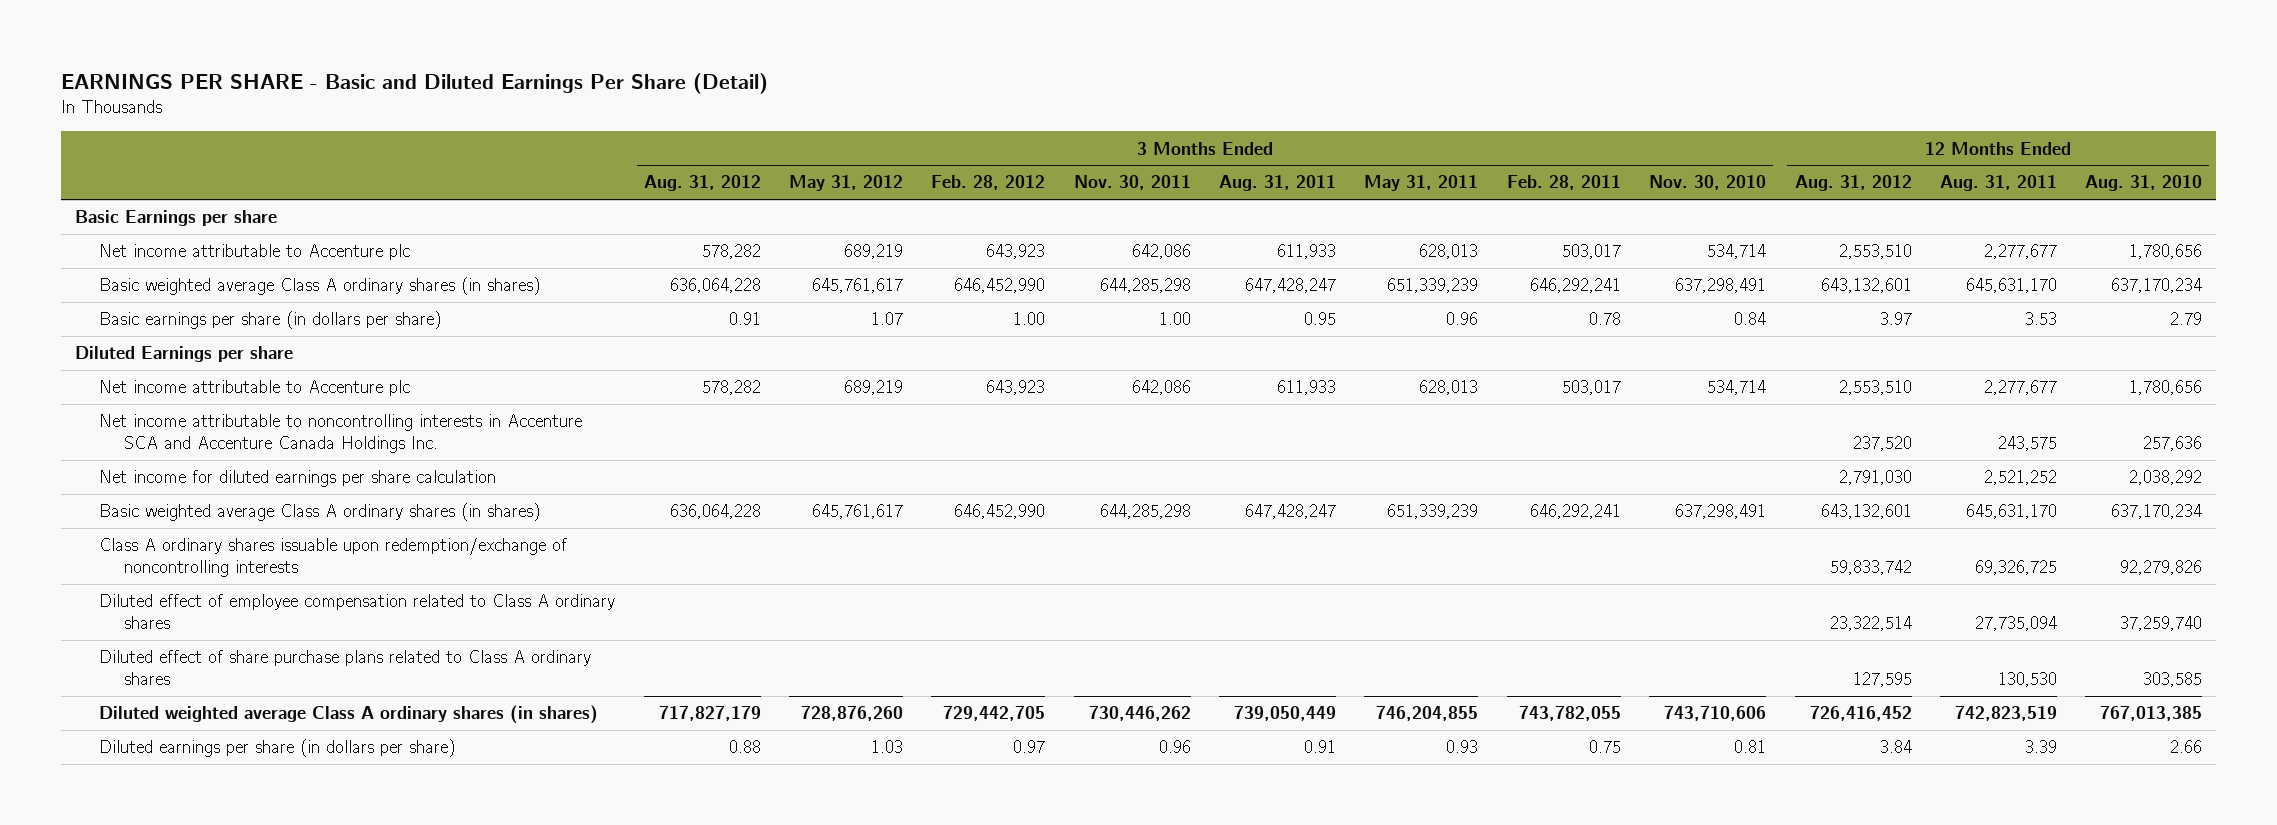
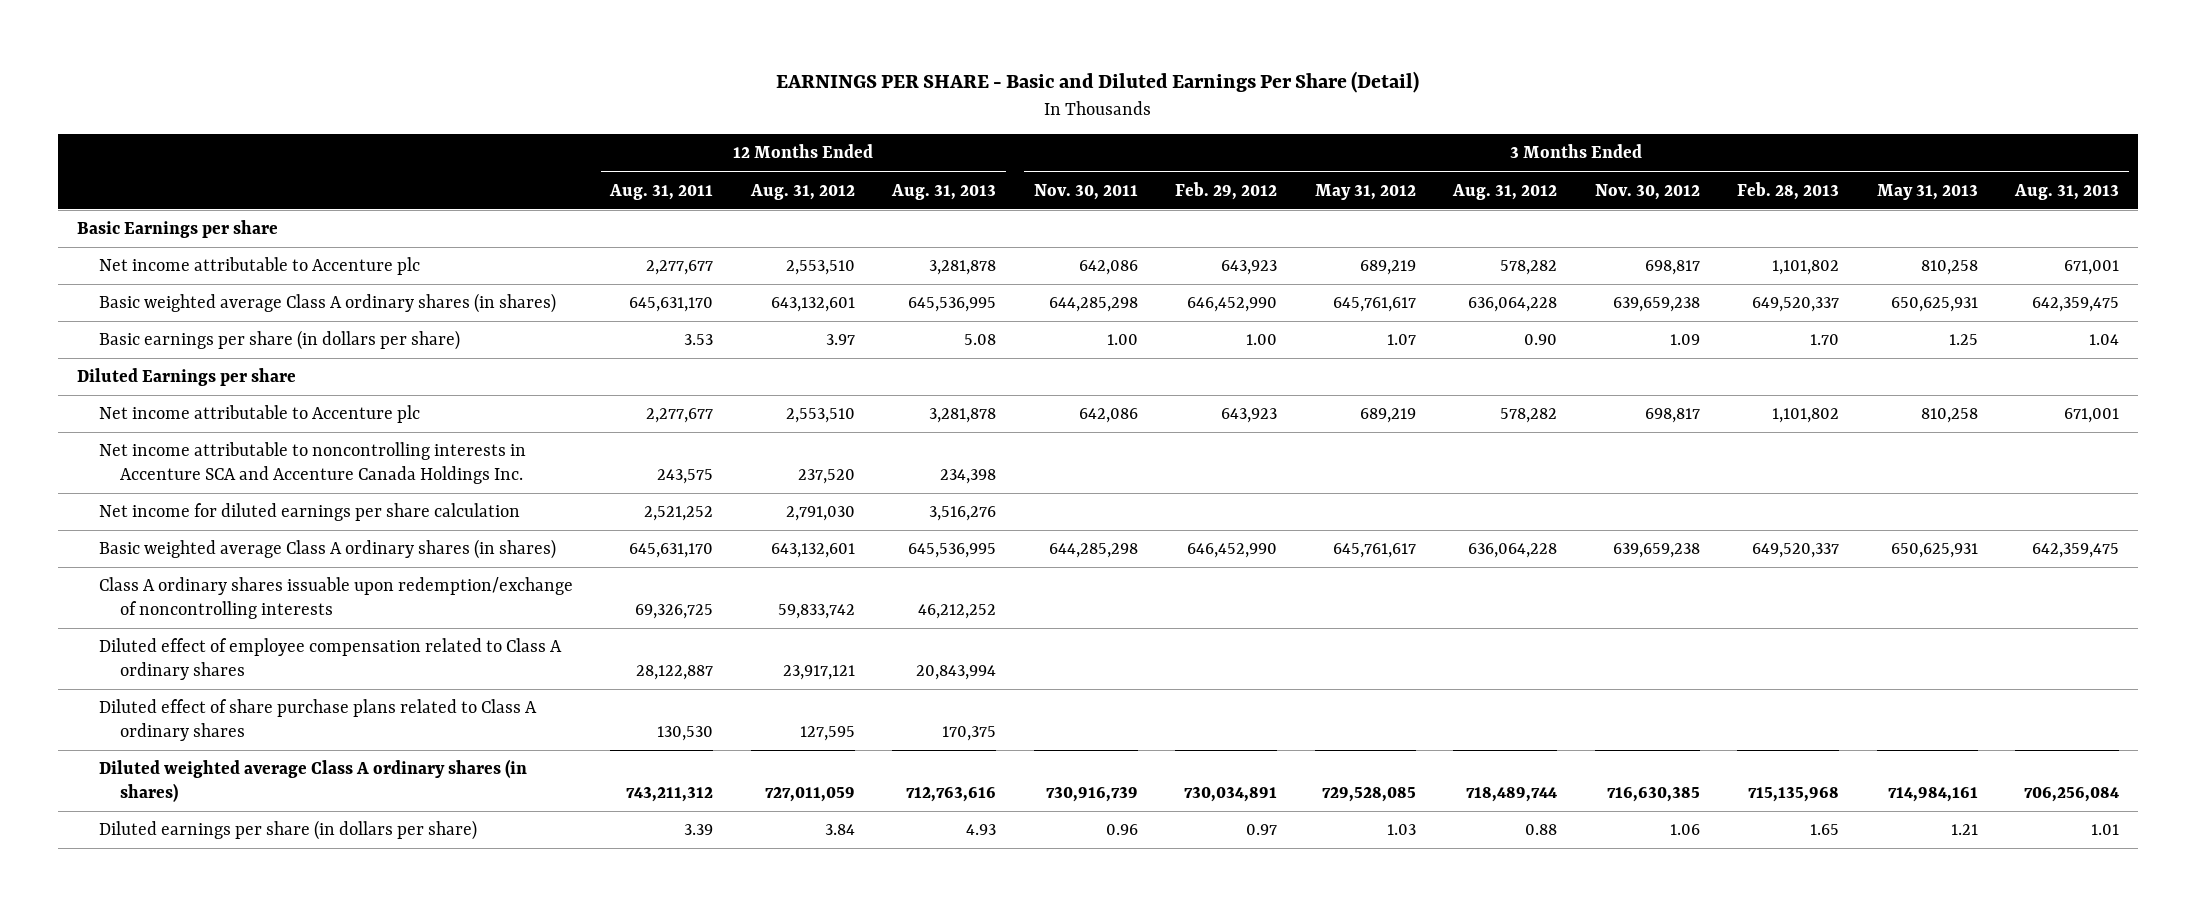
- | 3 Months Ended Aug. 31, 2012 | 3 Months Ended May 31, 2012 | 3 Months Ended Feb. 28, 2012 | 3 Months Ended Nov. 30, 2011 | 3 Months Ended Aug. 31, 2011 | 3 Months Ended May 31, 2011 | 3 Months Ended Feb. 28, 2011 | 3 Months Ended Nov. 30, 2010 | 12 Months Ended Aug. 31, 2012 | 12 Months Ended Aug. 31, 2011 | 12 Months Ended Aug. 31, 2010
+ | 12 Months Ended Aug. 31, 2011 | 12 Months Ended Aug. 31, 2012 | 12 Months Ended Aug. 31, 2013 | 3 Months Ended Nov. 30, 2011 | 3 Months Ended Feb. 29, 2012 | 3 Months Ended May 31, 2012 | 3 Months Ended Aug. 31, 2012 | 3 Months Ended Nov. 30, 2012 | 3 Months Ended Feb. 28, 2013 | 3 Months Ended May 31, 2013 | 3 Months Ended Aug. 31, 2013
- Basic earnings per share (in dollars per share) | 0.91 | 1.07 | 1.00 | 1.00 | 0.95 | 0.96 | 0.78 | 0.84 | 3.97 | 3.53 | 2.79
+ Basic earnings per share (in dollars per share) | 3.53 | 3.97 | 5.08 | 1.00 | 1.00 | 1.07 | 0.90 | 1.09 | 1.70 | 1.25 | 1.04
- Diluted effect of employee compensation related to Class A ordinary shares | | | | | | | | | 23,322,514 | 27,735,094 | 37,259,740
+ Diluted effect of employee compensation related to Class A ordinary shares | 28,122,887 | 23,917,121 | 20,843,994 | | | | | | | |
- Diluted weighted average Class A ordinary shares (in shares) | 717,827,179 | 728,876,260 | 729,442,705 | 730,446,262 | 739,050,449 | 746,204,855 | 743,782,055 | 743,710,606 | 726,416,452 | 742,823,519 | 767,013,385
+ Diluted weighted average Class A ordinary shares (in shares) | 743,211,312 | 727,011,059 | 712,763,616 | 730,916,739 | 730,034,891 | 729,528,085 | 718,489,744 | 716,630,385 | 715,135,968 | 714,984,161 | 706,256,084

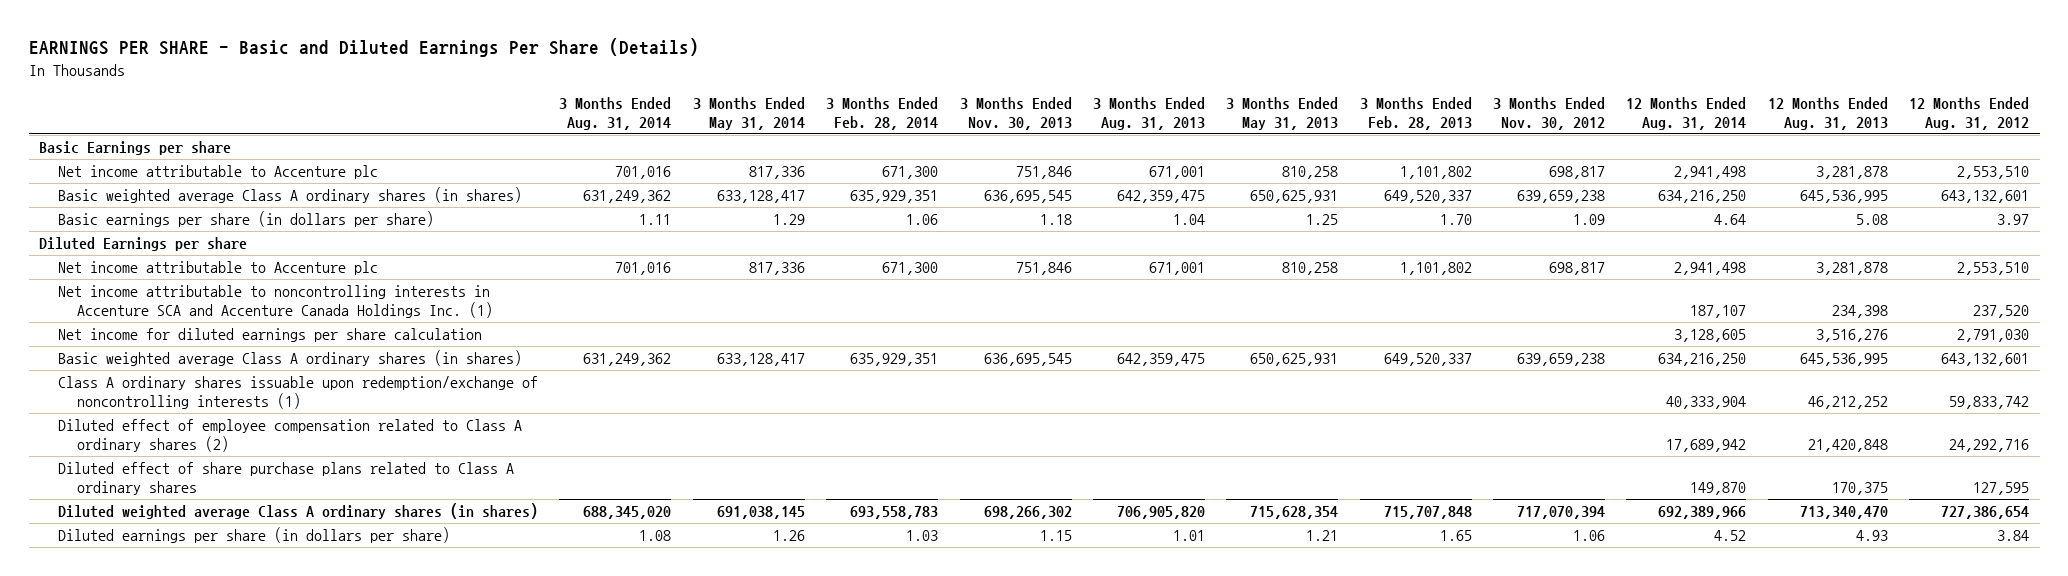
- EARNINGS PER SHARE - Basic and Diluted Earnings Per Share (Detail)
+ EARNINGS PER SHARE - Basic and Diluted Earnings Per Share (Details)
- | 12 Months Ended Aug. 31, 2011 | 12 Months Ended Aug. 31, 2012 | 12 Months Ended Aug. 31, 2013 | 3 Months Ended Nov. 30, 2011 | 3 Months Ended Feb. 29, 2012 | 3 Months Ended May 31, 2012 | 3 Months Ended Aug. 31, 2012 | 3 Months Ended Nov. 30, 2012 | 3 Months Ended Feb. 28, 2013 | 3 Months Ended May 31, 2013 | 3 Months Ended Aug. 31, 2013
+ | 3 Months Ended Aug. 31, 2014 | 3 Months Ended May 31, 2014 | 3 Months Ended Feb. 28, 2014 | 3 Months Ended Nov. 30, 2013 | 3 Months Ended Aug. 31, 2013 | 3 Months Ended May 31, 2013 | 3 Months Ended Feb. 28, 2013 | 3 Months Ended Nov. 30, 2012 | 12 Months Ended Aug. 31, 2014 | 12 Months Ended Aug. 31, 2013 | 12 Months Ended Aug. 31, 2012
- Net income attributable to noncontrolling interests in Accenture SCA and Accenture Canada Holdings Inc. | 243,575 | 237,520 | 234,398 | | | | | | | |
+ Net income attributable to noncontrolling interests in Accenture SCA and Accenture Canada Holdings Inc. (1) | | | | | | | | | 187,107 | 234,398 | 237,520
- Class A ordinary shares issuable upon redemption/exchange of noncontrolling interests | 69,326,725 | 59,833,742 | 46,212,252 | | | | | | | |
- Diluted effect of employee compensation related to Class A ordinary shares | 28,122,887 | 23,917,121 | 20,843,994 | | | | | | | |
+ Class A ordinary shares issuable upon redemption/exchange of noncontrolling interests (1) | | | | | | | | | 40,333,904 | 46,212,252 | 59,833,742
+ Diluted effect of employee compensation related to Class A ordinary shares (2) | | | | | | | | | 17,689,942 | 21,420,848 | 24,292,716
- Diluted weighted average Class A ordinary shares (in shares) | 743,211,312 | 727,011,059 | 712,763,616 | 730,916,739 | 730,034,891 | 729,528,085 | 718,489,744 | 716,630,385 | 715,135,968 | 714,984,161 | 706,256,084
+ Diluted weighted average Class A ordinary shares (in shares) | 688,345,020 | 691,038,145 | 693,558,783 | 698,266,302 | 706,905,820 | 715,628,354 | 715,707,848 | 717,070,394 | 692,389,966 | 713,340,470 | 727,386,654

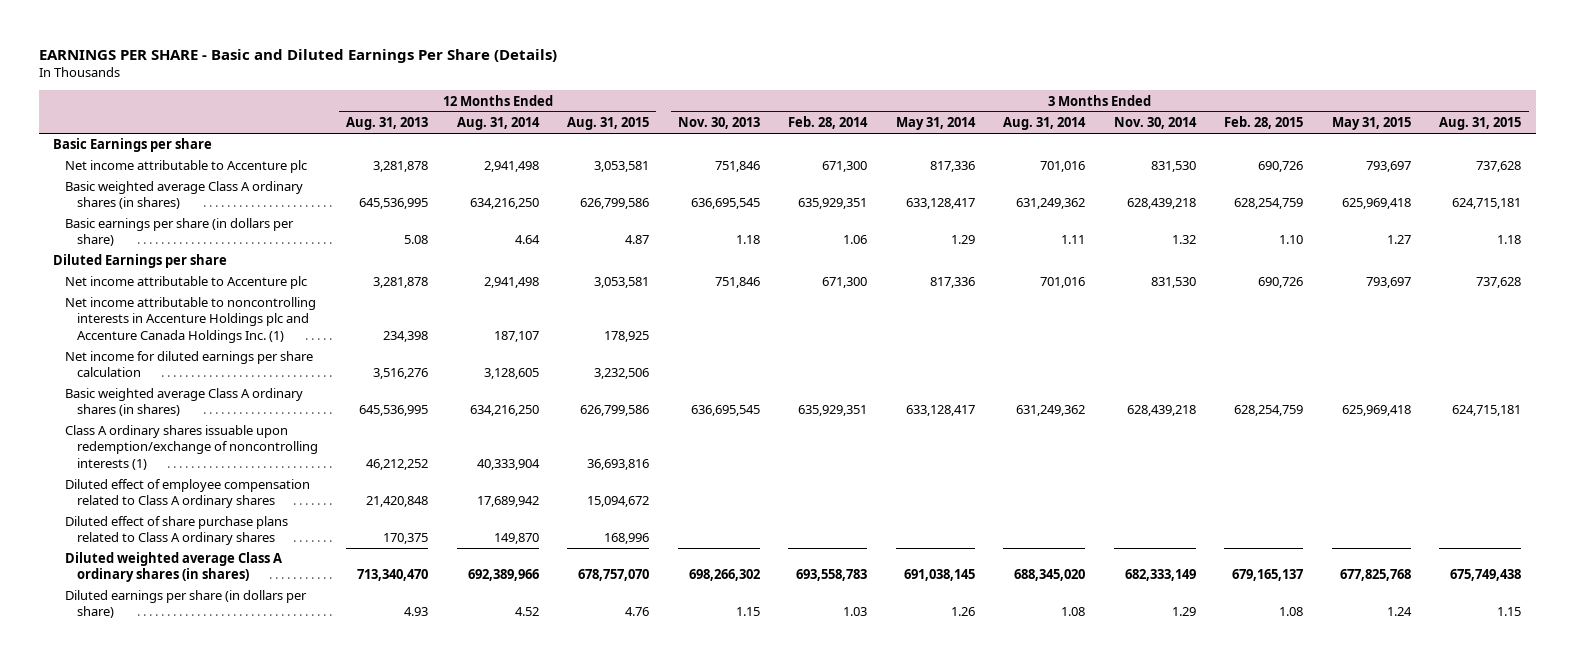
- | 3 Months Ended Aug. 31, 2014 | 3 Months Ended May 31, 2014 | 3 Months Ended Feb. 28, 2014 | 3 Months Ended Nov. 30, 2013 | 3 Months Ended Aug. 31, 2013 | 3 Months Ended May 31, 2013 | 3 Months Ended Feb. 28, 2013 | 3 Months Ended Nov. 30, 2012 | 12 Months Ended Aug. 31, 2014 | 12 Months Ended Aug. 31, 2013 | 12 Months Ended Aug. 31, 2012
+ | 12 Months Ended Aug. 31, 2013 | 12 Months Ended Aug. 31, 2014 | 12 Months Ended Aug. 31, 2015 | 3 Months Ended Nov. 30, 2013 | 3 Months Ended Feb. 28, 2014 | 3 Months Ended May 31, 2014 | 3 Months Ended Aug. 31, 2014 | 3 Months Ended Nov. 30, 2014 | 3 Months Ended Feb. 28, 2015 | 3 Months Ended May 31, 2015 | 3 Months Ended Aug. 31, 2015
- Net income attributable to noncontrolling interests in Accenture SCA and Accenture Canada Holdings Inc. (1) | | | | | | | | | 187,107 | 234,398 | 237,520
+ Net income attributable to noncontrolling interests in Accenture Holdings plc and Accenture Canada Holdings Inc. (1) | 234,398 | 187,107 | 178,925 | | | | | | | |
- Diluted effect of employee compensation related to Class A ordinary shares (2) | | | | | | | | | 17,689,942 | 21,420,848 | 24,292,716
+ Diluted effect of employee compensation related to Class A ordinary shares | 21,420,848 | 17,689,942 | 15,094,672 | | | | | | | |

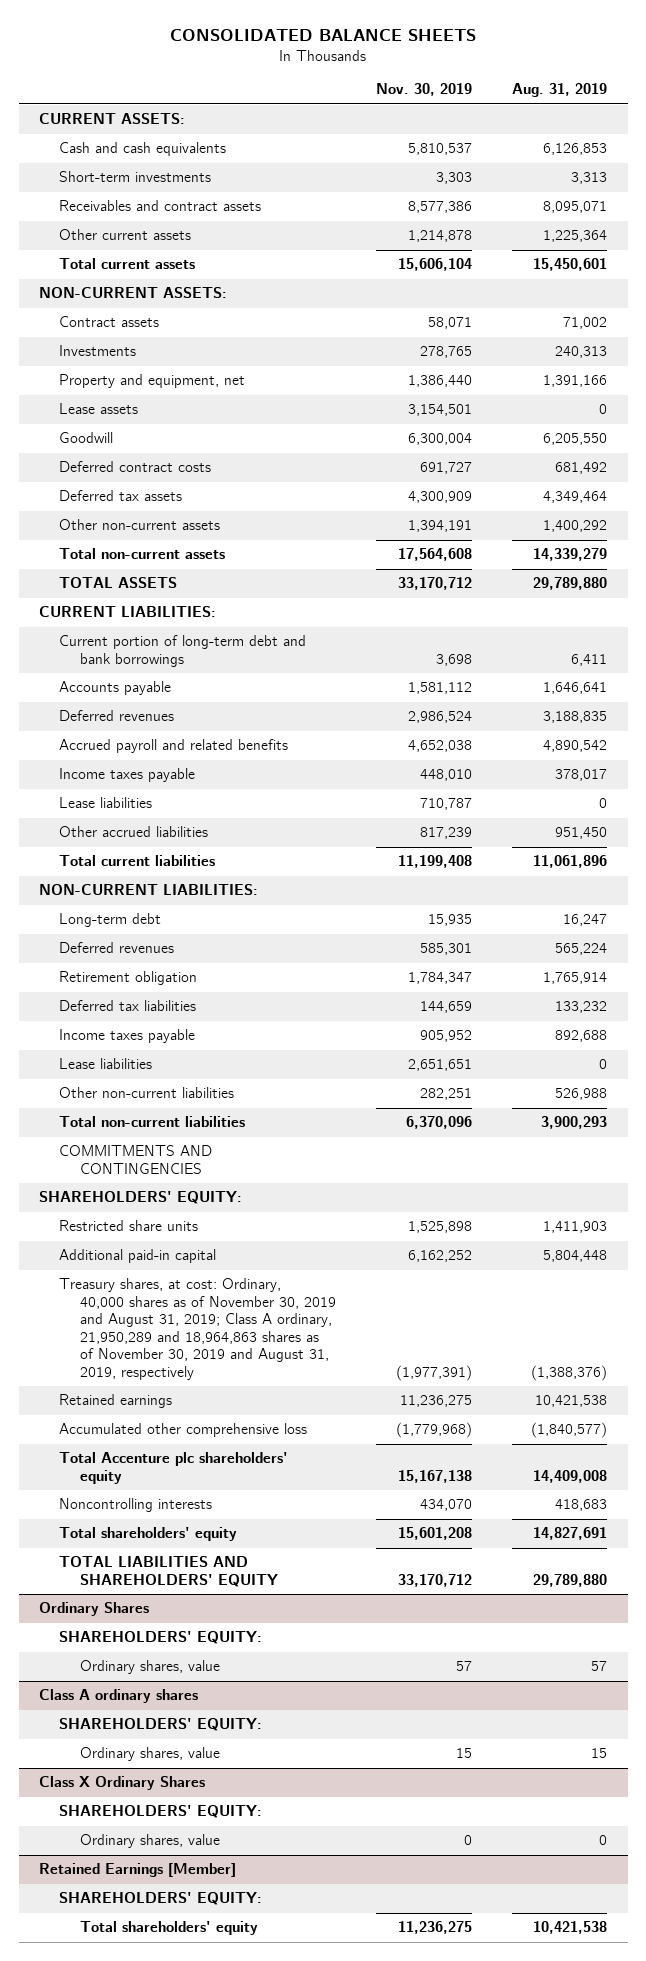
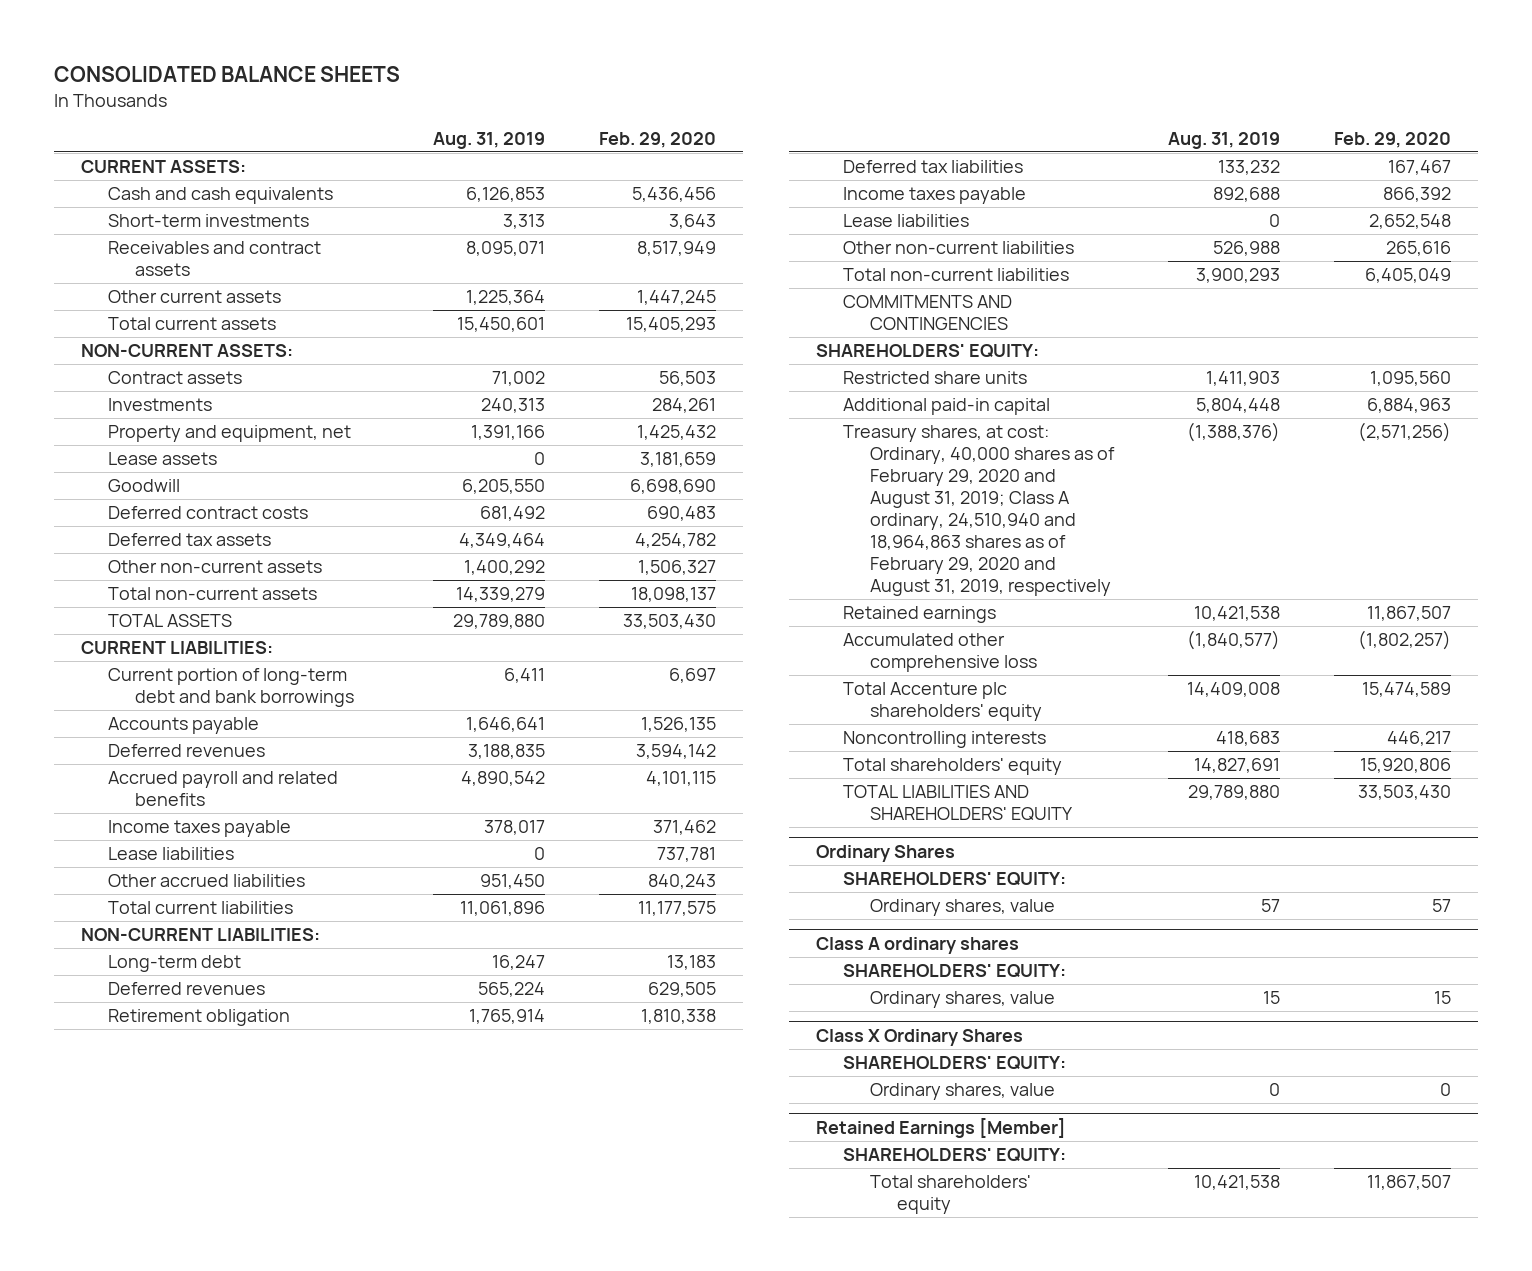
- | Nov. 30, 2019 | Aug. 31, 2019
+ | Aug. 31, 2019 | Feb. 29, 2020
- Treasury shares, at cost: Ordinary, 40,000 shares as of November 30, 2019 and August 31, 2019; Class A ordinary, 21,950,289 and 18,964,863 shares as of November 30, 2019 and August 31, 2019, respectively | (1,977,391) | (1,388,376)
+ Treasury shares, at cost: Ordinary, 40,000 shares as of February 29, 2020 and August 31, 2019; Class A ordinary, 24,510,940 and 18,964,863 shares as of February 29, 2020 and August 31, 2019, respectively | (1,388,376) | (2,571,256)

